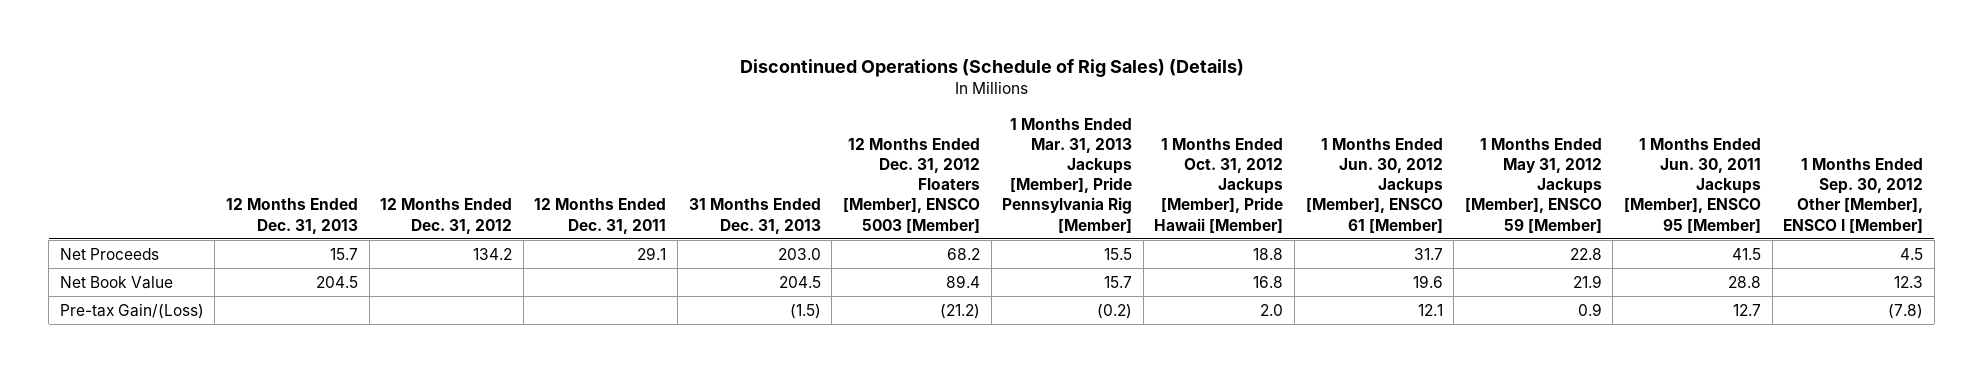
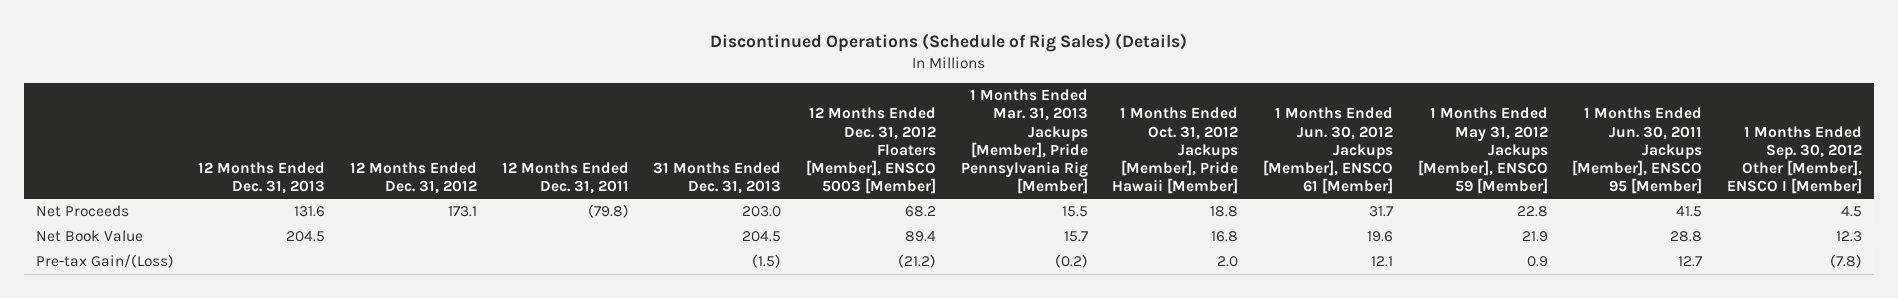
- Net Proceeds | 15.7 | 134.2 | 29.1 | 203.0 | 68.2 | 15.5 | 18.8 | 31.7 | 22.8 | 41.5 | 4.5
+ Net Proceeds | 131.6 | 173.1 | (79.8) | 203.0 | 68.2 | 15.5 | 18.8 | 31.7 | 22.8 | 41.5 | 4.5

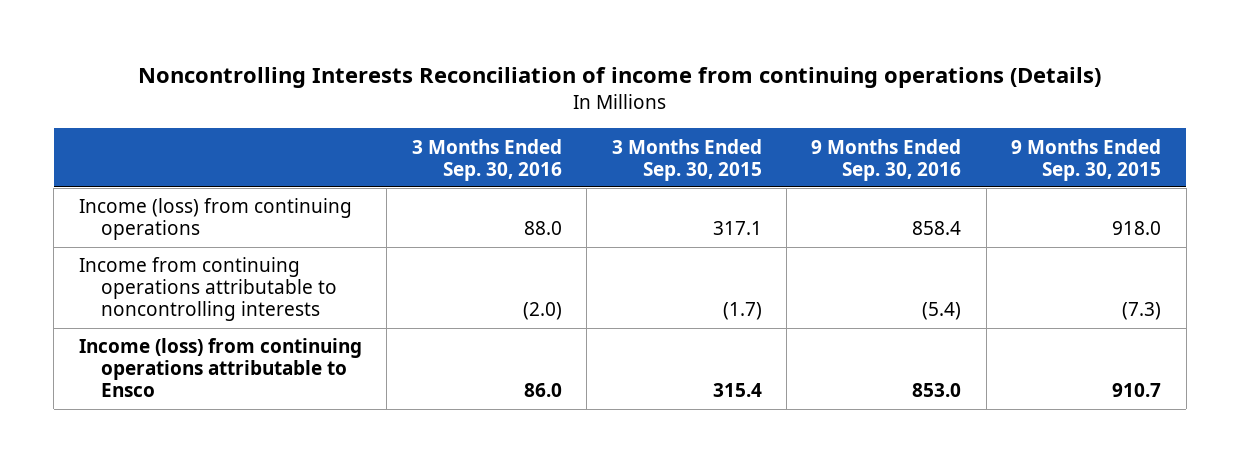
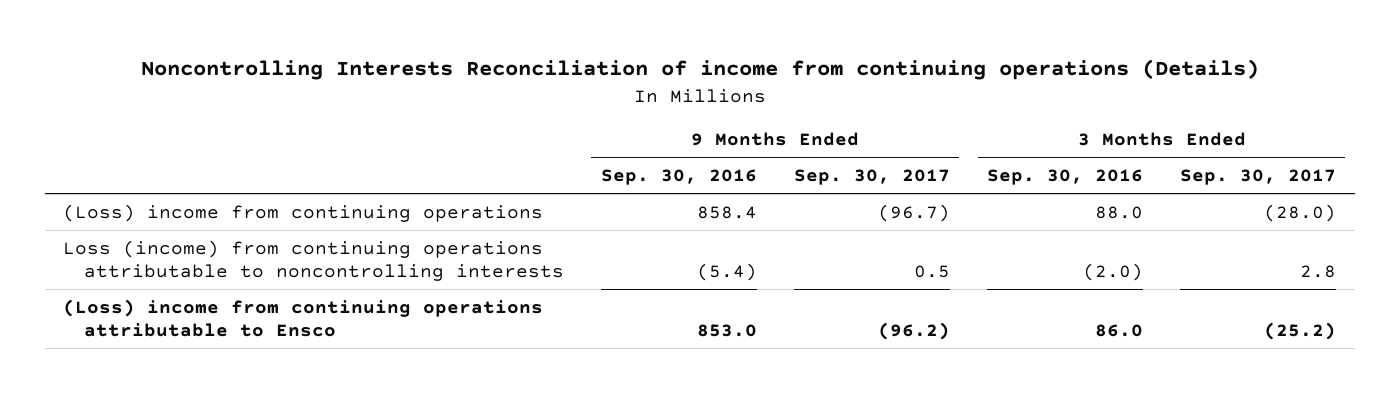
- | 3 Months Ended Sep. 30, 2016 | 3 Months Ended Sep. 30, 2015 | 9 Months Ended Sep. 30, 2016 | 9 Months Ended Sep. 30, 2015
+ | 9 Months Ended Sep. 30, 2016 | 9 Months Ended Sep. 30, 2017 | 3 Months Ended Sep. 30, 2016 | 3 Months Ended Sep. 30, 2017
- Income (loss) from continuing operations | 88.0 | 317.1 | 858.4 | 918.0
- Income from continuing operations attributable to noncontrolling interests | (2.0) | (1.7) | (5.4) | (7.3)
- Income (loss) from continuing operations attributable to Ensco | 86.0 | 315.4 | 853.0 | 910.7
+ (Loss) income from continuing operations | 858.4 | (96.7) | 88.0 | (28.0)
+ Loss (income) from continuing operations attributable to noncontrolling interests | (5.4) | 0.5 | (2.0) | 2.8
+ (Loss) income from continuing operations attributable to Ensco | 853.0 | (96.2) | 86.0 | (25.2)

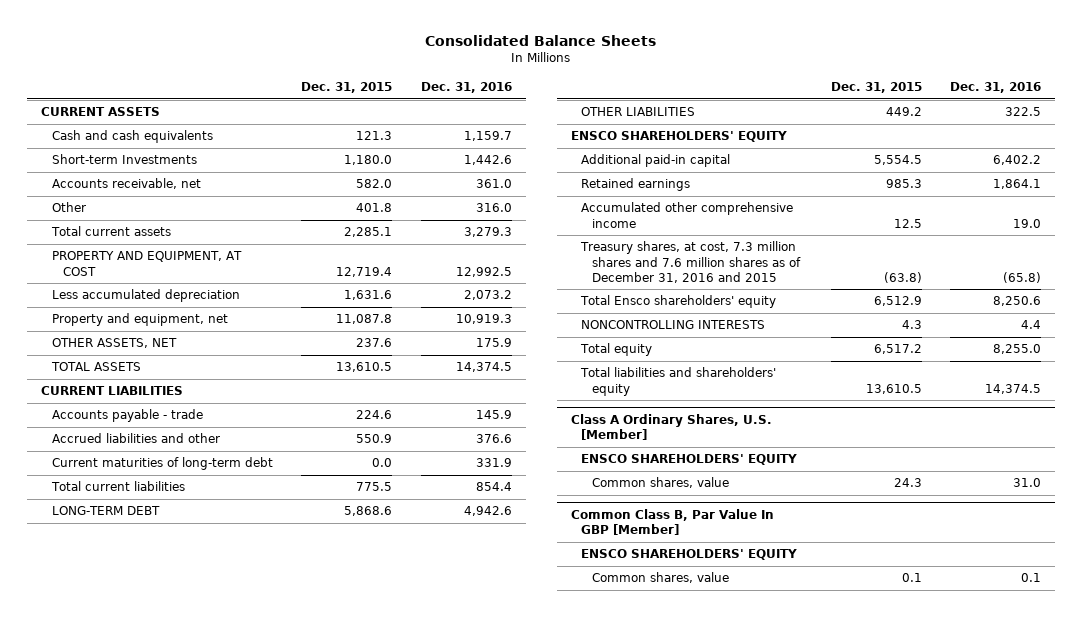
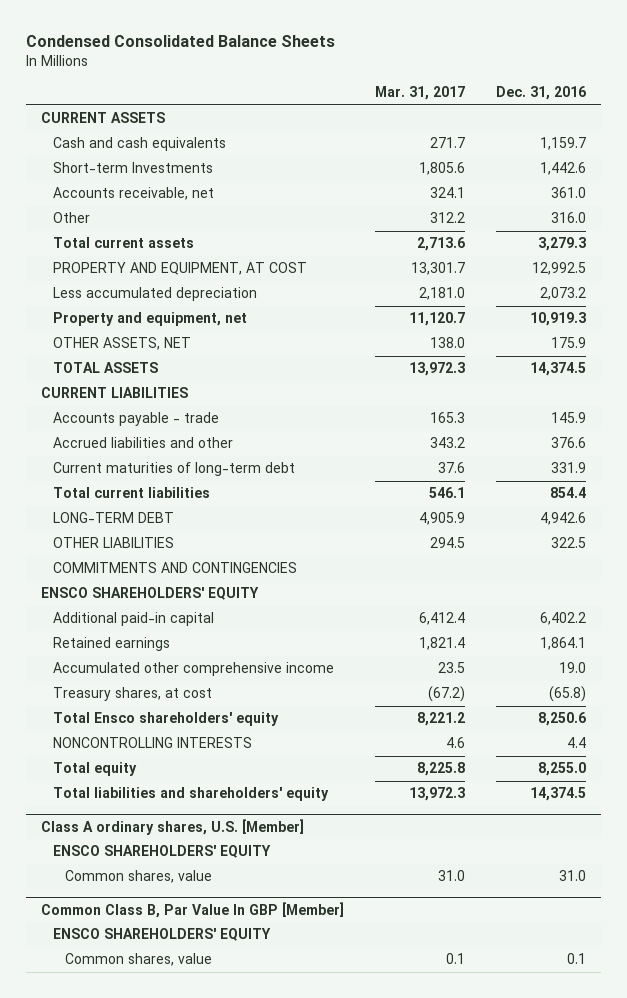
- Consolidated Balance Sheets
+ Condensed Consolidated Balance Sheets
- | Dec. 31, 2015 | Dec. 31, 2016
+ | Mar. 31, 2017 | Dec. 31, 2016
+ COMMITMENTS AND CONTINGENCIES
- Treasury shares, at cost, 7.3 million shares and 7.6 million shares as of December 31, 2016 and 2015 | (63.8) | (65.8)
+ Treasury shares, at cost | (67.2) | (65.8)
- Class A Ordinary Shares, U.S. [Member]
+ Class A ordinary shares, U.S. [Member]

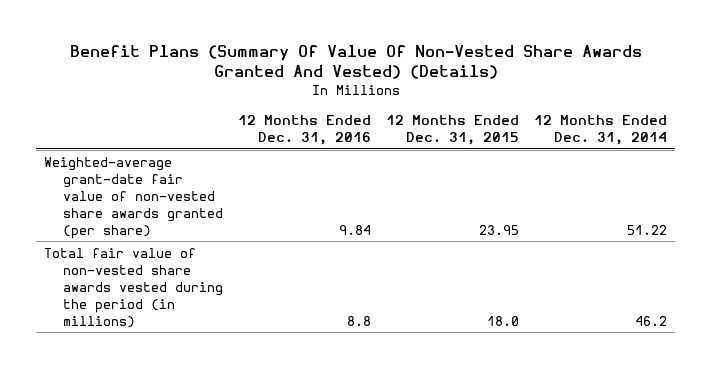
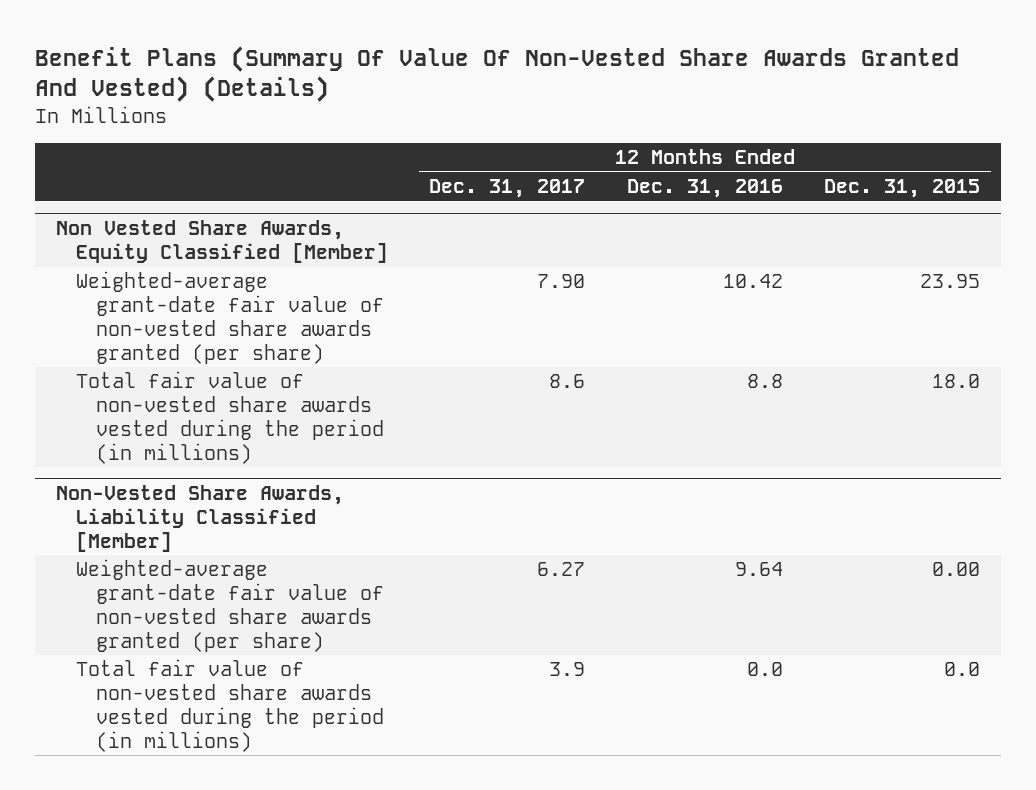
- | 12 Months Ended Dec. 31, 2016 | 12 Months Ended Dec. 31, 2015 | 12 Months Ended Dec. 31, 2014
+ | 12 Months Ended Dec. 31, 2017 | 12 Months Ended Dec. 31, 2016 | 12 Months Ended Dec. 31, 2015
- Weighted-average grant-date fair value of non-vested share awards granted (per share) | 9.84 | 23.95 | 51.22
+ Non Vested Share Awards, Equity Classified [Member]
+ Weighted-average grant-date fair value of non-vested share awards granted (per share) | 7.90 | 10.42 | 23.95
+ Non-Vested Share Awards, Liability Classified [Member]
+ Weighted-average grant-date fair value of non-vested share awards granted (per share) | 6.27 | 9.64 | 0.00
+ Total fair value of non-vested share awards vested during the period (in millions) | 3.9 | 0.0 | 0.0

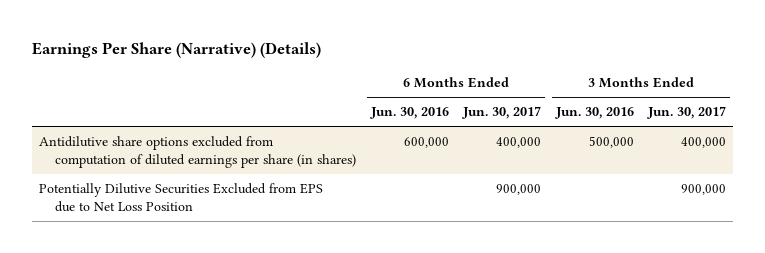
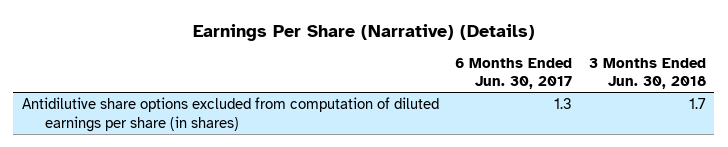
- | 6 Months Ended Jun. 30, 2016 | 6 Months Ended Jun. 30, 2017 | 3 Months Ended Jun. 30, 2016 | 3 Months Ended Jun. 30, 2017
+ | 6 Months Ended Jun. 30, 2017 | 3 Months Ended Jun. 30, 2018
- Antidilutive share options excluded from computation of diluted earnings per share (in shares) | 600,000 | 400,000 | 500,000 | 400,000
- Potentially Dilutive Securities Excluded from EPS due to Net Loss Position | | 900,000 | | 900,000
+ Antidilutive share options excluded from computation of diluted earnings per share (in shares) | 1.3 | 1.7

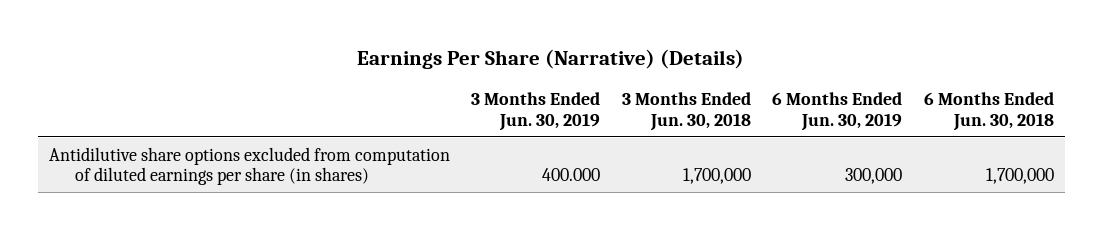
- | 6 Months Ended Jun. 30, 2017 | 3 Months Ended Jun. 30, 2018
+ | 3 Months Ended Jun. 30, 2019 | 3 Months Ended Jun. 30, 2018 | 6 Months Ended Jun. 30, 2019 | 6 Months Ended Jun. 30, 2018
- Antidilutive share options excluded from computation of diluted earnings per share (in shares) | 1.3 | 1.7
+ Antidilutive share options excluded from computation of diluted earnings per share (in shares) | 400.000 | 1,700,000 | 300,000 | 1,700,000

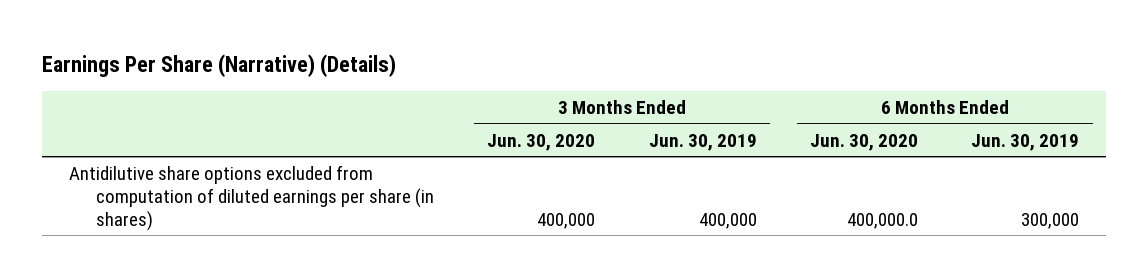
- | 3 Months Ended Jun. 30, 2019 | 3 Months Ended Jun. 30, 2018 | 6 Months Ended Jun. 30, 2019 | 6 Months Ended Jun. 30, 2018
+ | 3 Months Ended Jun. 30, 2020 | 3 Months Ended Jun. 30, 2019 | 6 Months Ended Jun. 30, 2020 | 6 Months Ended Jun. 30, 2019
- Antidilutive share options excluded from computation of diluted earnings per share (in shares) | 400.000 | 1,700,000 | 300,000 | 1,700,000
+ Antidilutive share options excluded from computation of diluted earnings per share (in shares) | 400,000 | 400,000 | 400,000.0 | 300,000

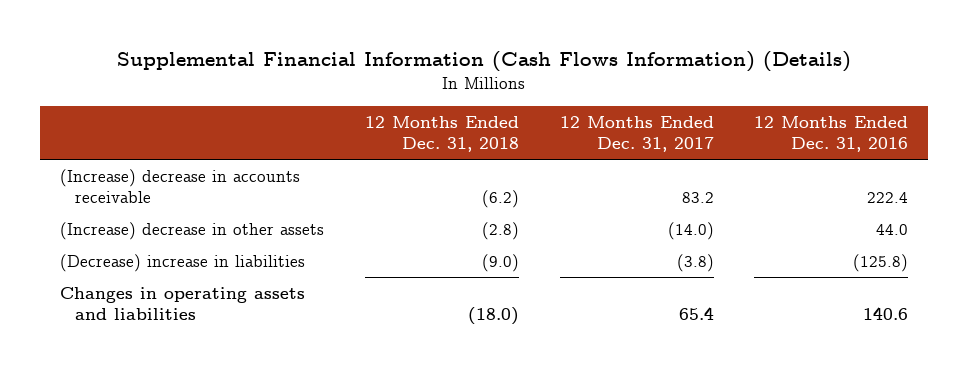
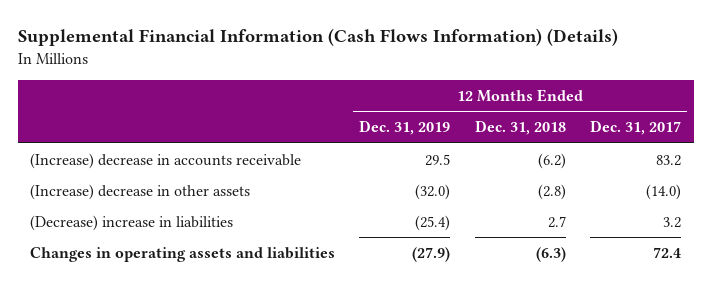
- | 12 Months Ended Dec. 31, 2018 | 12 Months Ended Dec. 31, 2017 | 12 Months Ended Dec. 31, 2016
+ | 12 Months Ended Dec. 31, 2019 | 12 Months Ended Dec. 31, 2018 | 12 Months Ended Dec. 31, 2017
- (Decrease) increase in liabilities | (9.0) | (3.8) | (125.8)
- Changes in operating assets and liabilities | (18.0) | 65.4 | 140.6
+ (Decrease) increase in liabilities | (25.4) | 2.7 | 3.2
+ Changes in operating assets and liabilities | (27.9) | (6.3) | 72.4

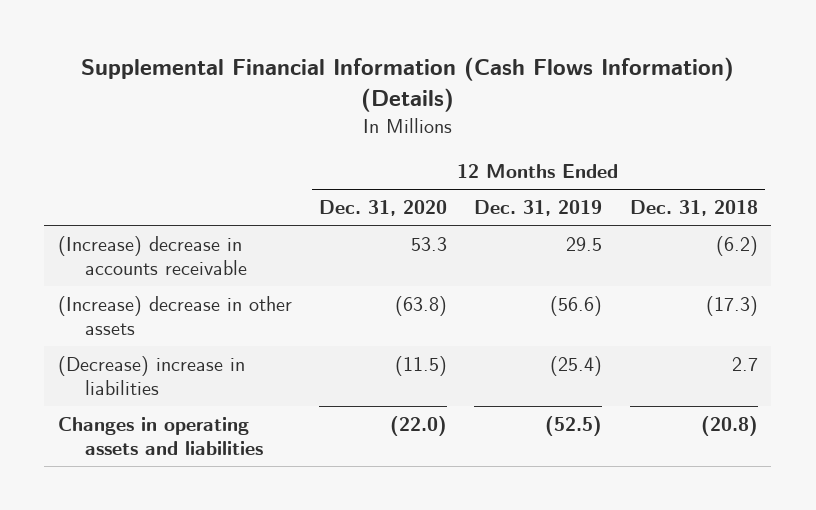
- | 12 Months Ended Dec. 31, 2019 | 12 Months Ended Dec. 31, 2018 | 12 Months Ended Dec. 31, 2017
+ | 12 Months Ended Dec. 31, 2020 | 12 Months Ended Dec. 31, 2019 | 12 Months Ended Dec. 31, 2018
- (Increase) decrease in other assets | (32.0) | (2.8) | (14.0)
+ (Increase) decrease in other assets | (63.8) | (56.6) | (17.3)
- Changes in operating assets and liabilities | (27.9) | (6.3) | 72.4
+ Changes in operating assets and liabilities | (22.0) | (52.5) | (20.8)

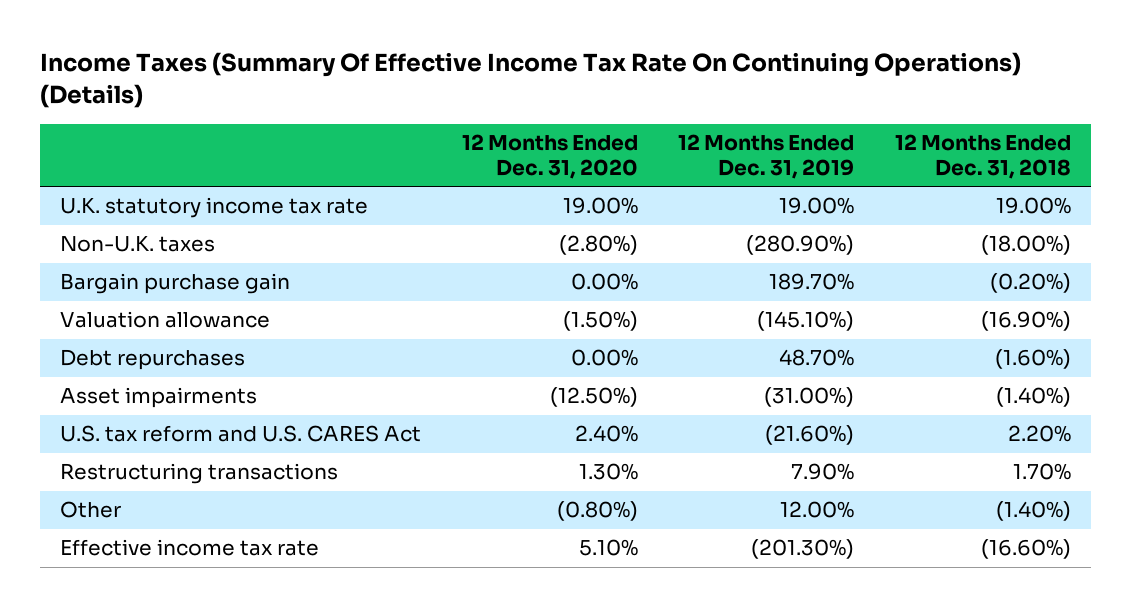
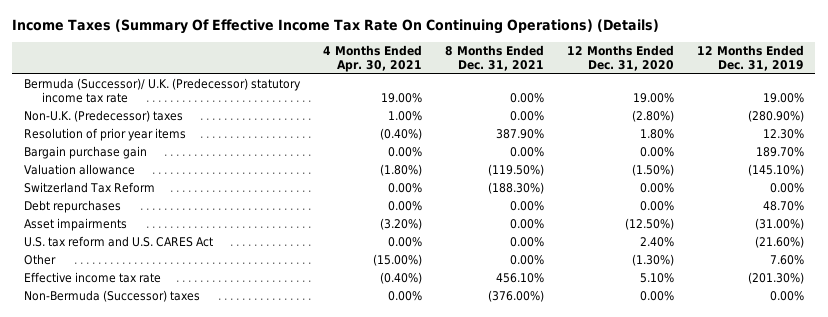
- | 12 Months Ended Dec. 31, 2020 | 12 Months Ended Dec. 31, 2019 | 12 Months Ended Dec. 31, 2018
+ | 4 Months Ended Apr. 30, 2021 | 8 Months Ended Dec. 31, 2021 | 12 Months Ended Dec. 31, 2020 | 12 Months Ended Dec. 31, 2019
- U.K. statutory income tax rate | 19.00% | 19.00% | 19.00%
- Non-U.K. taxes | (2.80%) | (280.90%) | (18.00%)
+ Bermuda (Successor)/ U.K. (Predecessor) statutory income tax rate | 19.00% | 0.00% | 19.00% | 19.00%
+ Non-U.K. (Predecessor) taxes | 1.00% | 0.00% | (2.80%) | (280.90%)
+ Resolution of prior year items | (0.40%) | 387.90% | 1.80% | 12.30%
+ Switzerland Tax Reform | 0.00% | (188.30%) | 0.00% | 0.00%
- Restructuring transactions | 1.30% | 7.90% | 1.70%
- Other | (0.80%) | 12.00% | (1.40%)
+ Other | (15.00%) | 0.00% | (1.30%) | 7.60%
+ Non-Bermuda (Successor) taxes | 0.00% | (376.00%) | 0.00% | 0.00%

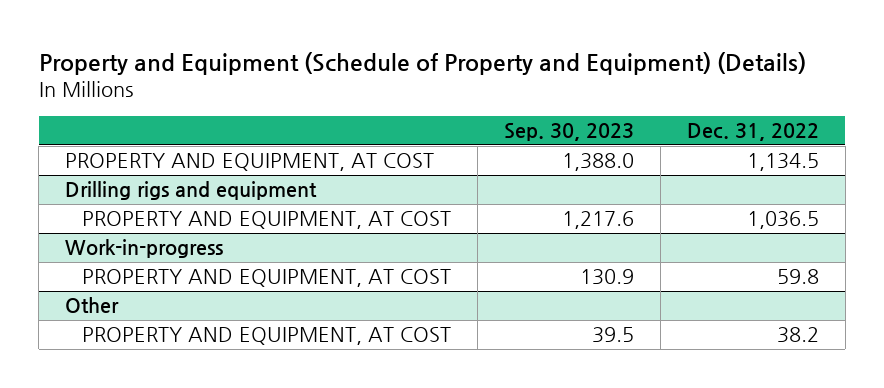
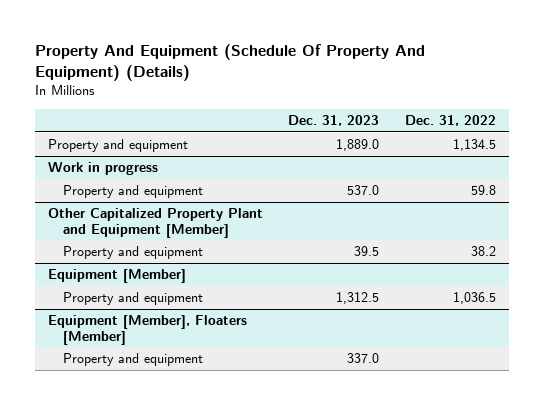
- Property and Equipment (Schedule of Property and Equipment) (Details)
+ Property And Equipment (Schedule Of Property And Equipment) (Details)
- | Sep. 30, 2023 | Dec. 31, 2022
+ | Dec. 31, 2023 | Dec. 31, 2022
- PROPERTY AND EQUIPMENT, AT COST | 1,388.0 | 1,134.5
- Drilling rigs and equipment
- PROPERTY AND EQUIPMENT, AT COST | 1,217.6 | 1,036.5
- Work-in-progress
- PROPERTY AND EQUIPMENT, AT COST | 130.9 | 59.8
- Other
- PROPERTY AND EQUIPMENT, AT COST | 39.5 | 38.2
+ Property and equipment | 1,889.0 | 1,134.5
+ Work in progress
+ Property and equipment | 537.0 | 59.8
+ Other Capitalized Property Plant and Equipment [Member]
+ Property and equipment | 39.5 | 38.2
+ Equipment [Member]
+ Property and equipment | 1,312.5 | 1,036.5
+ Equipment [Member], Floaters [Member]
+ Property and equipment | 337.0 |

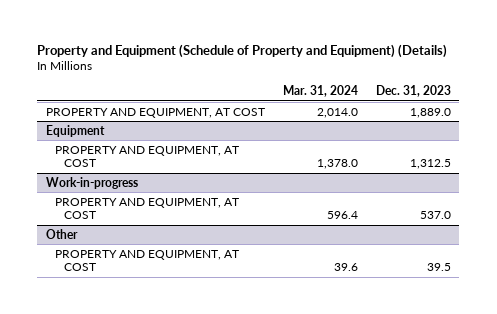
- Property And Equipment (Schedule Of Property And Equipment) (Details)
+ Property and Equipment (Schedule of Property and Equipment) (Details)
- | Dec. 31, 2023 | Dec. 31, 2022
+ | Mar. 31, 2024 | Dec. 31, 2023
- Property and equipment | 1,889.0 | 1,134.5
- Work in progress
- Property and equipment | 537.0 | 59.8
- Other Capitalized Property Plant and Equipment [Member]
- Property and equipment | 39.5 | 38.2
- Equipment [Member]
- Property and equipment | 1,312.5 | 1,036.5
- Equipment [Member], Floaters [Member]
- Property and equipment | 337.0 |
+ PROPERTY AND EQUIPMENT, AT COST | 2,014.0 | 1,889.0
+ Equipment
+ PROPERTY AND EQUIPMENT, AT COST | 1,378.0 | 1,312.5
+ Work-in-progress
+ PROPERTY AND EQUIPMENT, AT COST | 596.4 | 537.0
+ Other
+ PROPERTY AND EQUIPMENT, AT COST | 39.6 | 39.5

